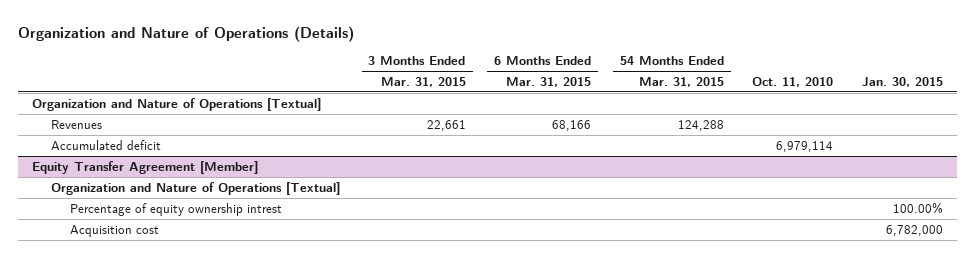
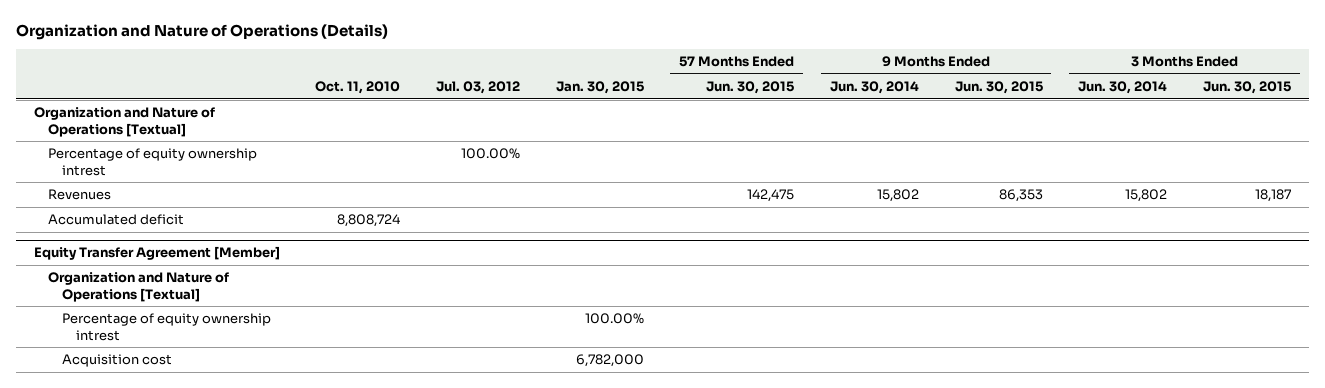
- | 3 Months Ended Mar. 31, 2015 | 6 Months Ended Mar. 31, 2015 | 54 Months Ended Mar. 31, 2015 | Oct. 11, 2010 | Jan. 30, 2015
+ | Oct. 11, 2010 | Jul. 03, 2012 | Jan. 30, 2015 | 57 Months Ended Jun. 30, 2015 | 9 Months Ended Jun. 30, 2014 | 9 Months Ended Jun. 30, 2015 | 3 Months Ended Jun. 30, 2014 | 3 Months Ended Jun. 30, 2015
+ Percentage of equity ownership intrest | | 100.00% | | | | | |
- Accumulated deficit | | | | 6,979,114 |
+ Accumulated deficit | 8,808,724 | | | | | | |

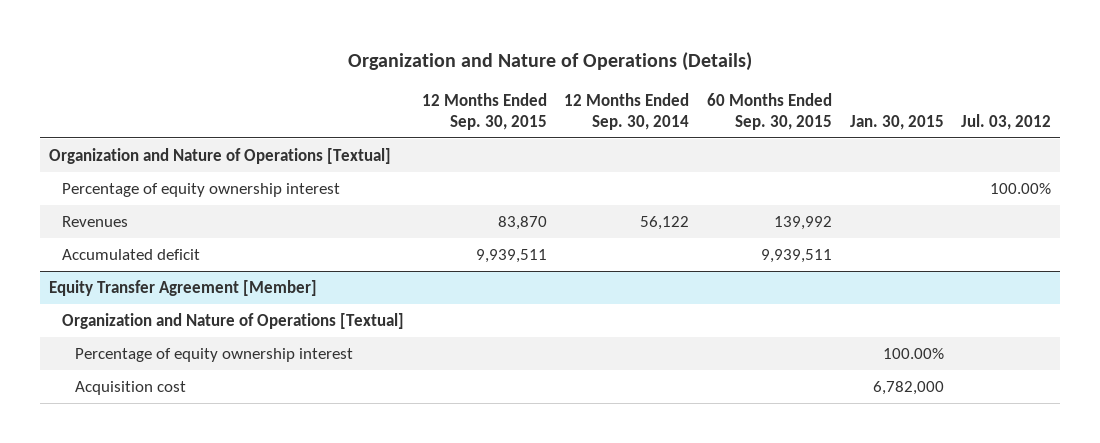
- | Oct. 11, 2010 | Jul. 03, 2012 | Jan. 30, 2015 | 57 Months Ended Jun. 30, 2015 | 9 Months Ended Jun. 30, 2014 | 9 Months Ended Jun. 30, 2015 | 3 Months Ended Jun. 30, 2014 | 3 Months Ended Jun. 30, 2015
+ | 12 Months Ended Sep. 30, 2015 | 12 Months Ended Sep. 30, 2014 | 60 Months Ended Sep. 30, 2015 | Jan. 30, 2015 | Jul. 03, 2012
- Percentage of equity ownership intrest | | 100.00% | | | | | |
+ Percentage of equity ownership interest | | | | | 100.00%
@ Equity Transfer Agreement [Member]
- Percentage of equity ownership intrest | | | 100.00% | | | | |
+ Percentage of equity ownership interest | | | | 100.00% |

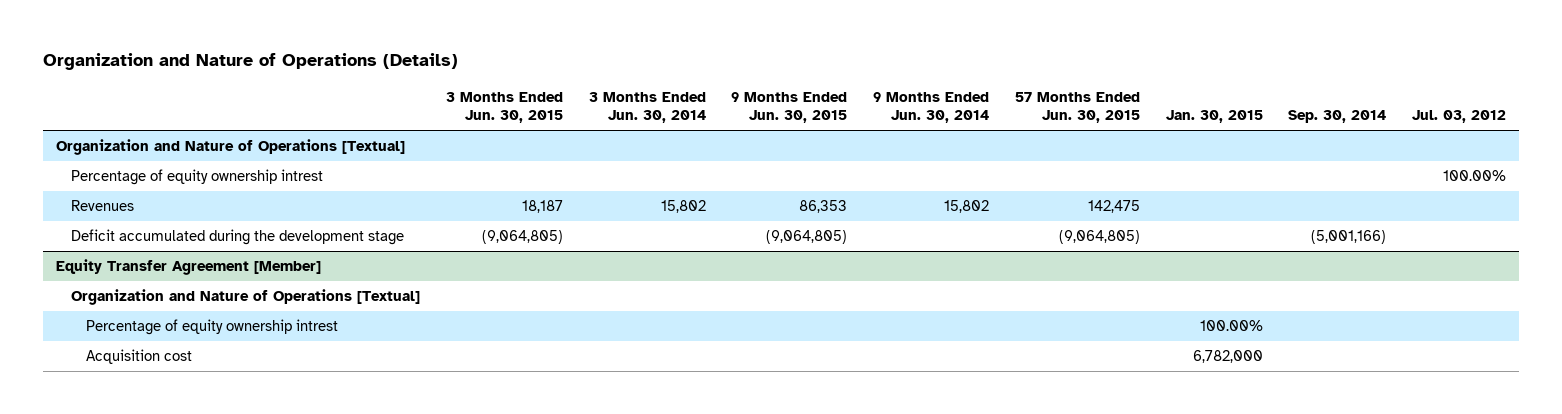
- | 12 Months Ended Sep. 30, 2015 | 12 Months Ended Sep. 30, 2014 | 60 Months Ended Sep. 30, 2015 | Jan. 30, 2015 | Jul. 03, 2012
+ | 3 Months Ended Jun. 30, 2015 | 3 Months Ended Jun. 30, 2014 | 9 Months Ended Jun. 30, 2015 | 9 Months Ended Jun. 30, 2014 | 57 Months Ended Jun. 30, 2015 | Jan. 30, 2015 | Sep. 30, 2014 | Jul. 03, 2012
- Percentage of equity ownership interest | | | | | 100.00%
+ Percentage of equity ownership intrest | | | | | | | | 100.00%
- Accumulated deficit | 9,939,511 | | 9,939,511 | |
+ Deficit accumulated during the development stage | (9,064,805) | | (9,064,805) | | (9,064,805) | | (5,001,166) |
@ Equity Transfer Agreement [Member]
- Percentage of equity ownership interest | | | | 100.00% |
+ Percentage of equity ownership intrest | | | | | | 100.00% | |

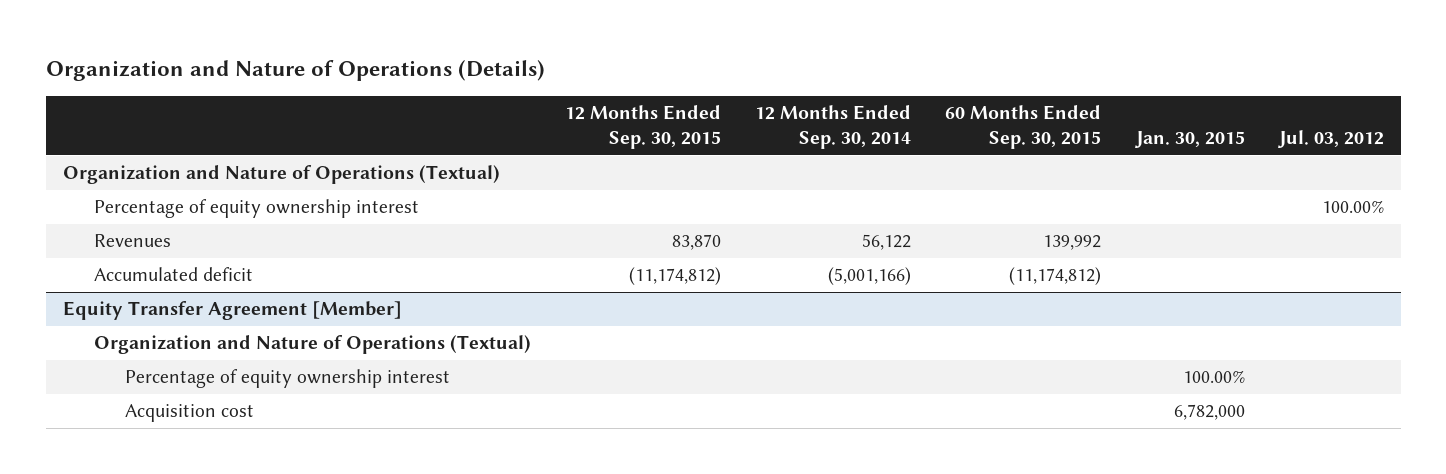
- | 3 Months Ended Jun. 30, 2015 | 3 Months Ended Jun. 30, 2014 | 9 Months Ended Jun. 30, 2015 | 9 Months Ended Jun. 30, 2014 | 57 Months Ended Jun. 30, 2015 | Jan. 30, 2015 | Sep. 30, 2014 | Jul. 03, 2012
+ | 12 Months Ended Sep. 30, 2015 | 12 Months Ended Sep. 30, 2014 | 60 Months Ended Sep. 30, 2015 | Jan. 30, 2015 | Jul. 03, 2012
- Organization and Nature of Operations [Textual]
- Percentage of equity ownership intrest | | | | | | | | 100.00%
+ Organization and Nature of Operations (Textual)
+ Percentage of equity ownership interest | | | | | 100.00%
- Deficit accumulated during the development stage | (9,064,805) | | (9,064,805) | | (9,064,805) | | (5,001,166) |
+ Accumulated deficit | (11,174,812) | (5,001,166) | (11,174,812) | |
@ Equity Transfer Agreement [Member]
- Organization and Nature of Operations [Textual]
- Percentage of equity ownership intrest | | | | | | 100.00% | |
+ Organization and Nature of Operations (Textual)
+ Percentage of equity ownership interest | | | | 100.00% |

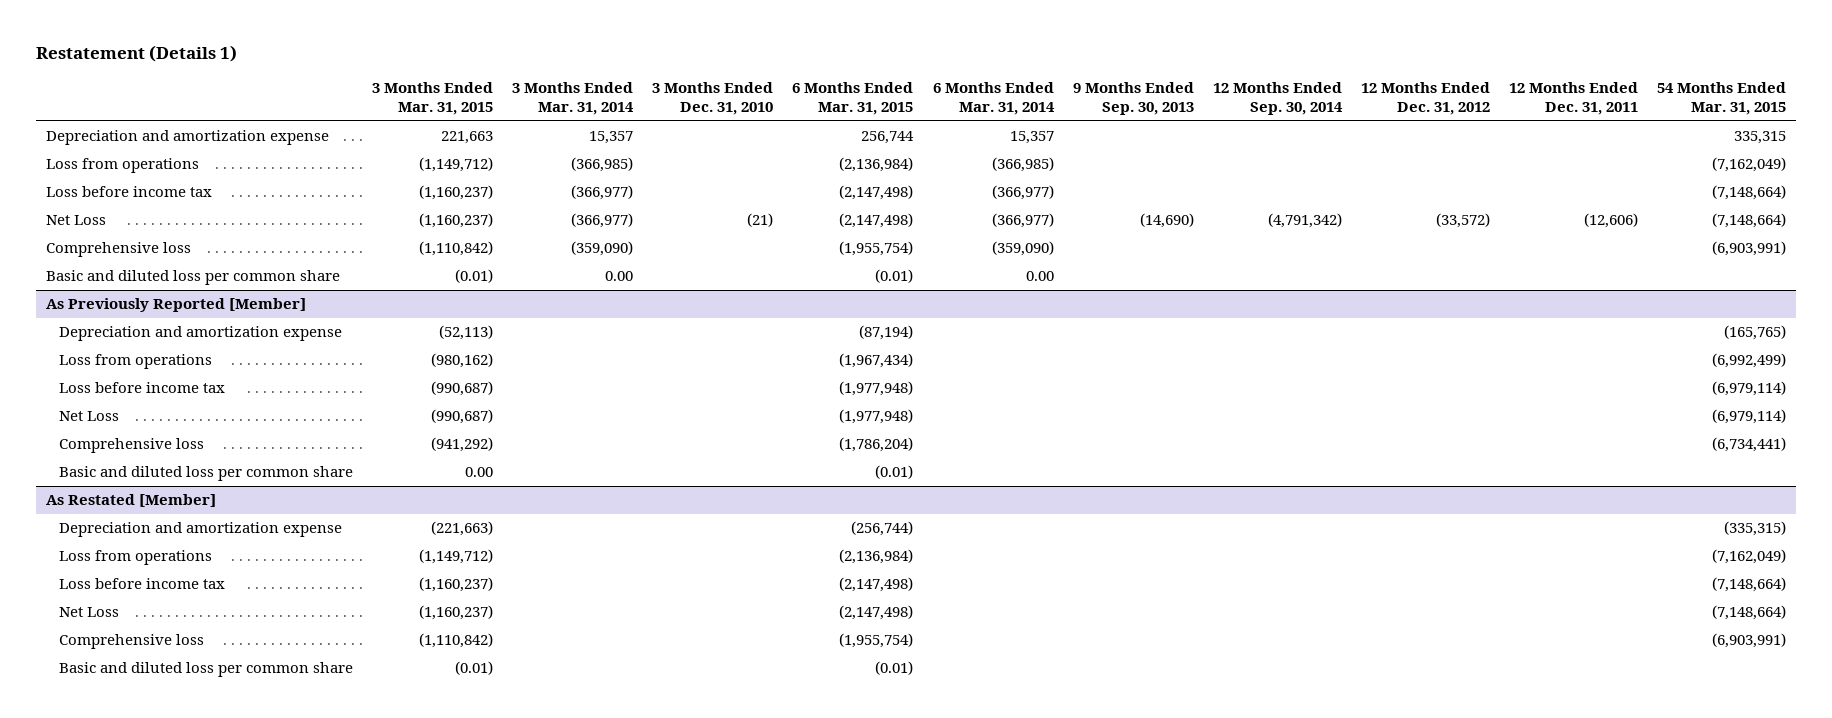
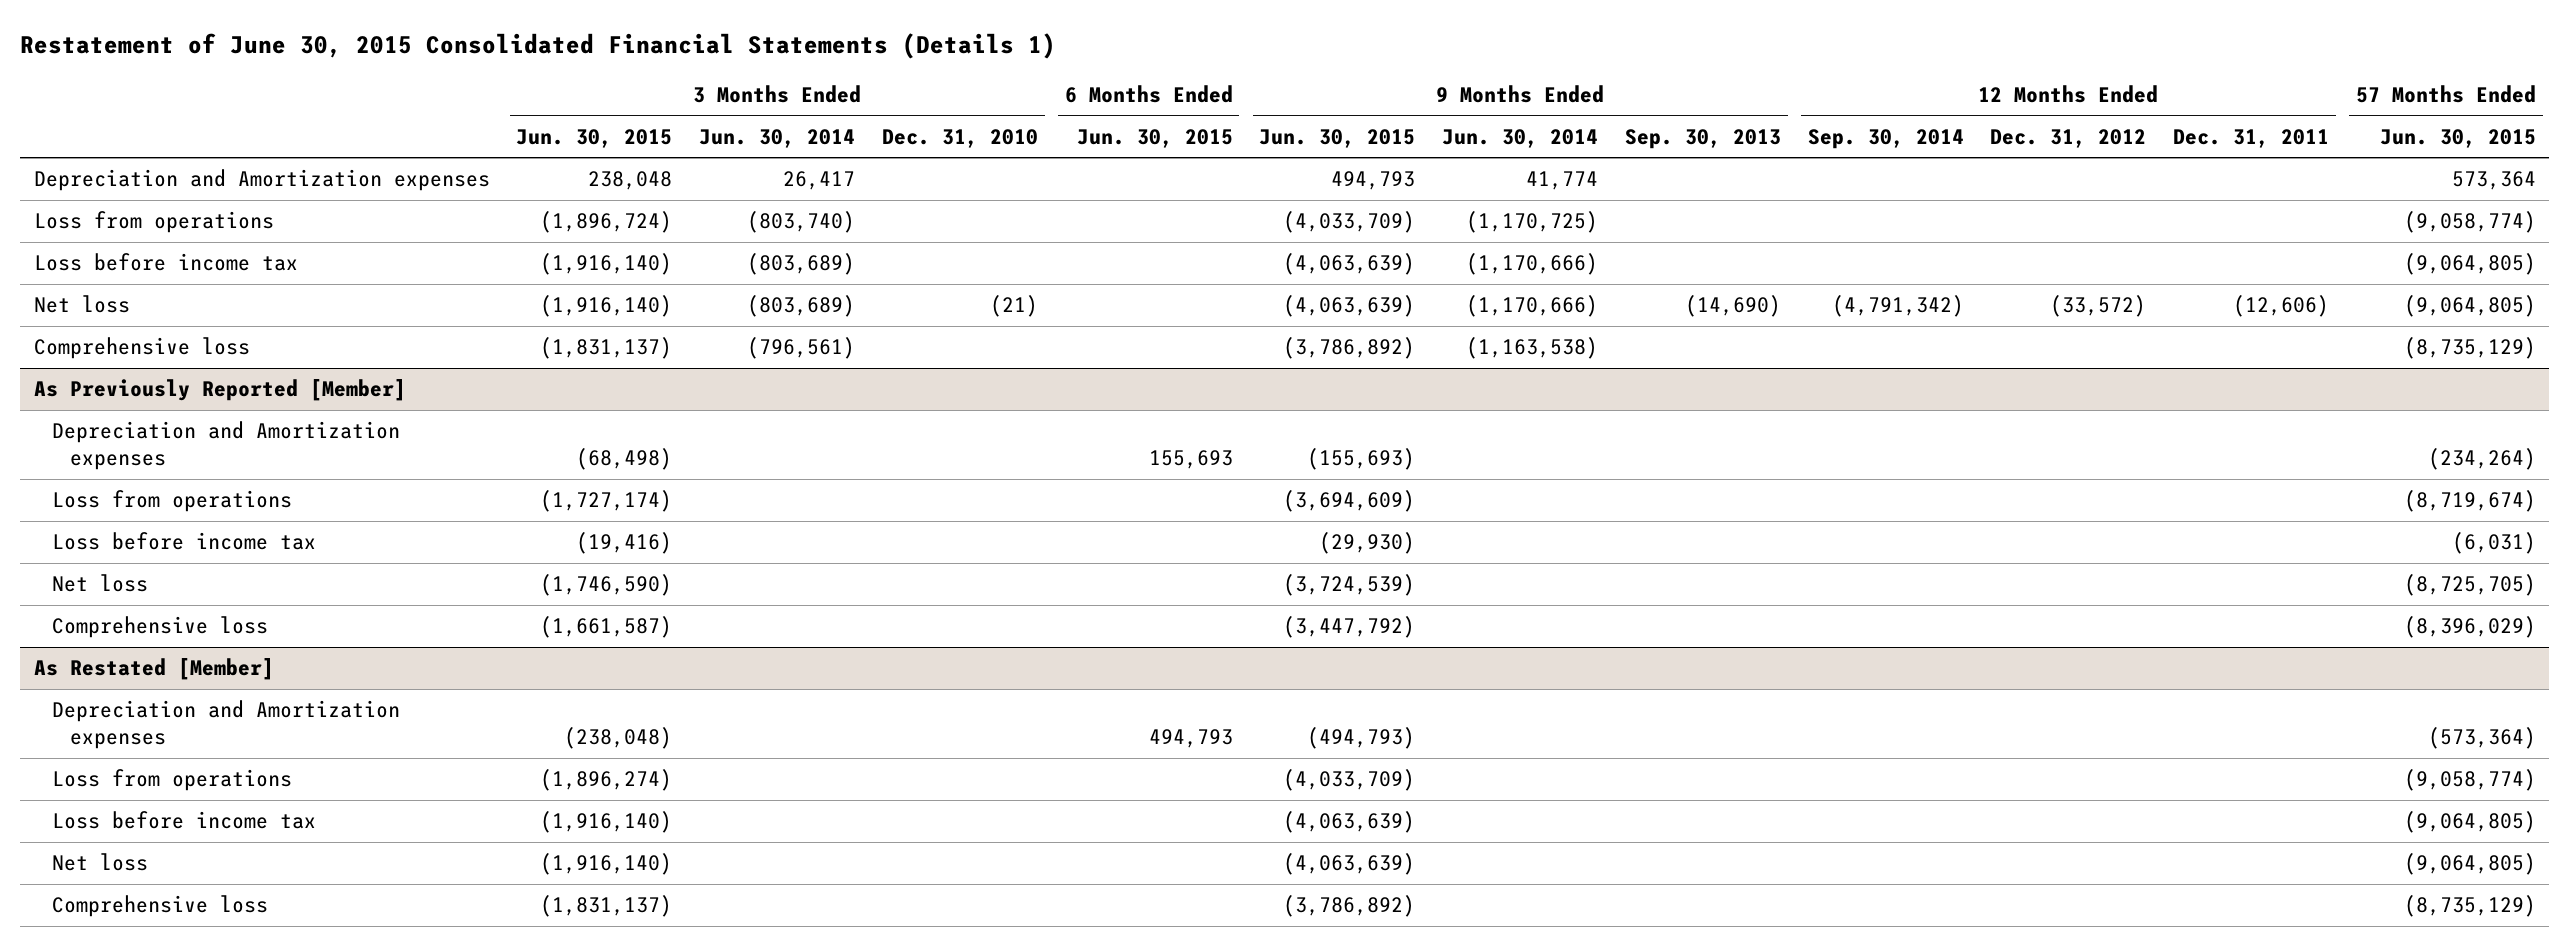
- Restatement (Details 1)
+ Restatement of June 30, 2015 Consolidated Financial Statements (Details 1)
- | 3 Months Ended Mar. 31, 2015 | 3 Months Ended Mar. 31, 2014 | 3 Months Ended Dec. 31, 2010 | 6 Months Ended Mar. 31, 2015 | 6 Months Ended Mar. 31, 2014 | 9 Months Ended Sep. 30, 2013 | 12 Months Ended Sep. 30, 2014 | 12 Months Ended Dec. 31, 2012 | 12 Months Ended Dec. 31, 2011 | 54 Months Ended Mar. 31, 2015
+ | 3 Months Ended Jun. 30, 2015 | 3 Months Ended Jun. 30, 2014 | 3 Months Ended Dec. 31, 2010 | 6 Months Ended Jun. 30, 2015 | 9 Months Ended Jun. 30, 2015 | 9 Months Ended Jun. 30, 2014 | 9 Months Ended Sep. 30, 2013 | 12 Months Ended Sep. 30, 2014 | 12 Months Ended Dec. 31, 2012 | 12 Months Ended Dec. 31, 2011 | 57 Months Ended Jun. 30, 2015
- Depreciation and amortization expense | 221,663 | 15,357 | | 256,744 | 15,357 | | | | | 335,315
+ Depreciation and Amortization expenses | 238,048 | 26,417 | | | 494,793 | 41,774 | | | | | 573,364
- Net Loss | (1,160,237) | (366,977) | (21) | (2,147,498) | (366,977) | (14,690) | (4,791,342) | (33,572) | (12,606) | (7,148,664)
+ Net loss | (1,916,140) | (803,689) | (21) | | (4,063,639) | (1,170,666) | (14,690) | (4,791,342) | (33,572) | (12,606) | (9,064,805)
- Basic and diluted loss per common share | (0.01) | 0.00 | | (0.01) | 0.00 | | | | |
@ As Previously Reported [Member]
- Depreciation and amortization expense | (52,113) | | | (87,194) | | | | | | (165,765)
+ Depreciation and Amortization expenses | (68,498) | | | 155,693 | (155,693) | | | | | | (234,264)
- Net Loss | (990,687) | | | (1,977,948) | | | | | | (6,979,114)
+ Net loss | (1,746,590) | | | | (3,724,539) | | | | | | (8,725,705)
- Basic and diluted loss per common share | 0.00 | | | (0.01) | | | | | |
@ As Restated [Member]
- Depreciation and amortization expense | (221,663) | | | (256,744) | | | | | | (335,315)
+ Depreciation and Amortization expenses | (238,048) | | | 494,793 | (494,793) | | | | | | (573,364)
- Net Loss | (1,160,237) | | | (2,147,498) | | | | | | (7,148,664)
+ Net loss | (1,916,140) | | | | (4,063,639) | | | | | | (9,064,805)
- Basic and diluted loss per common share | (0.01) | | | (0.01) | | | | | |

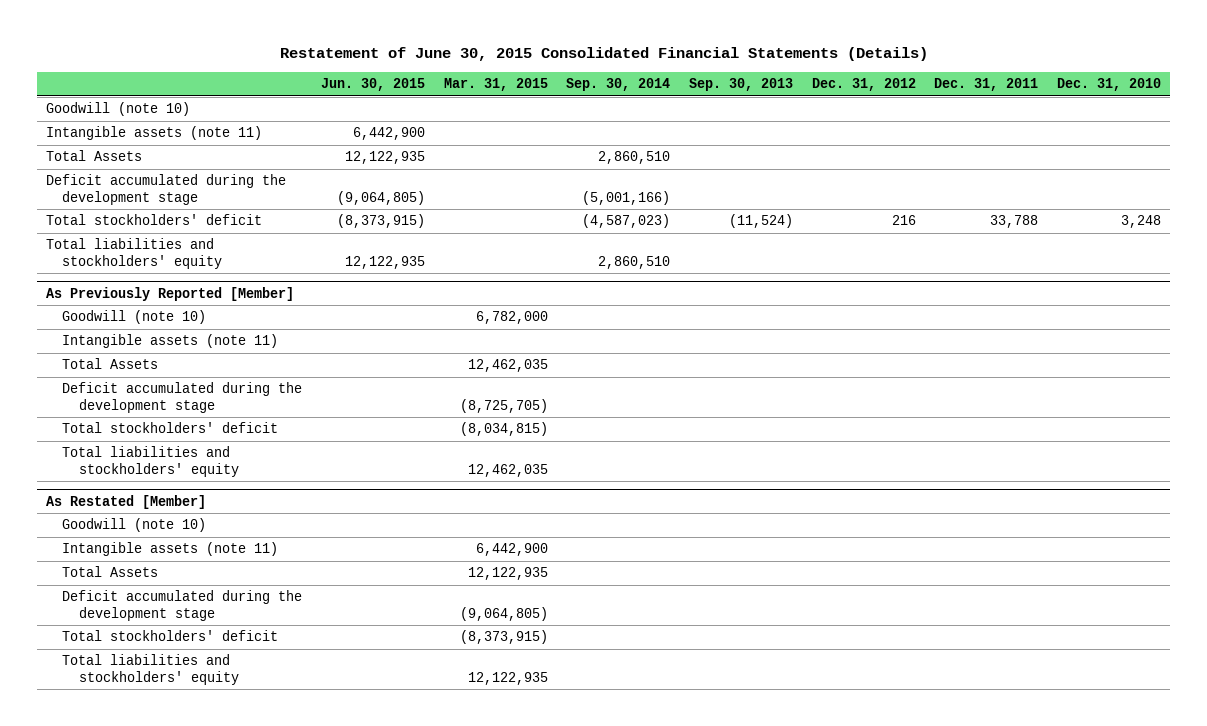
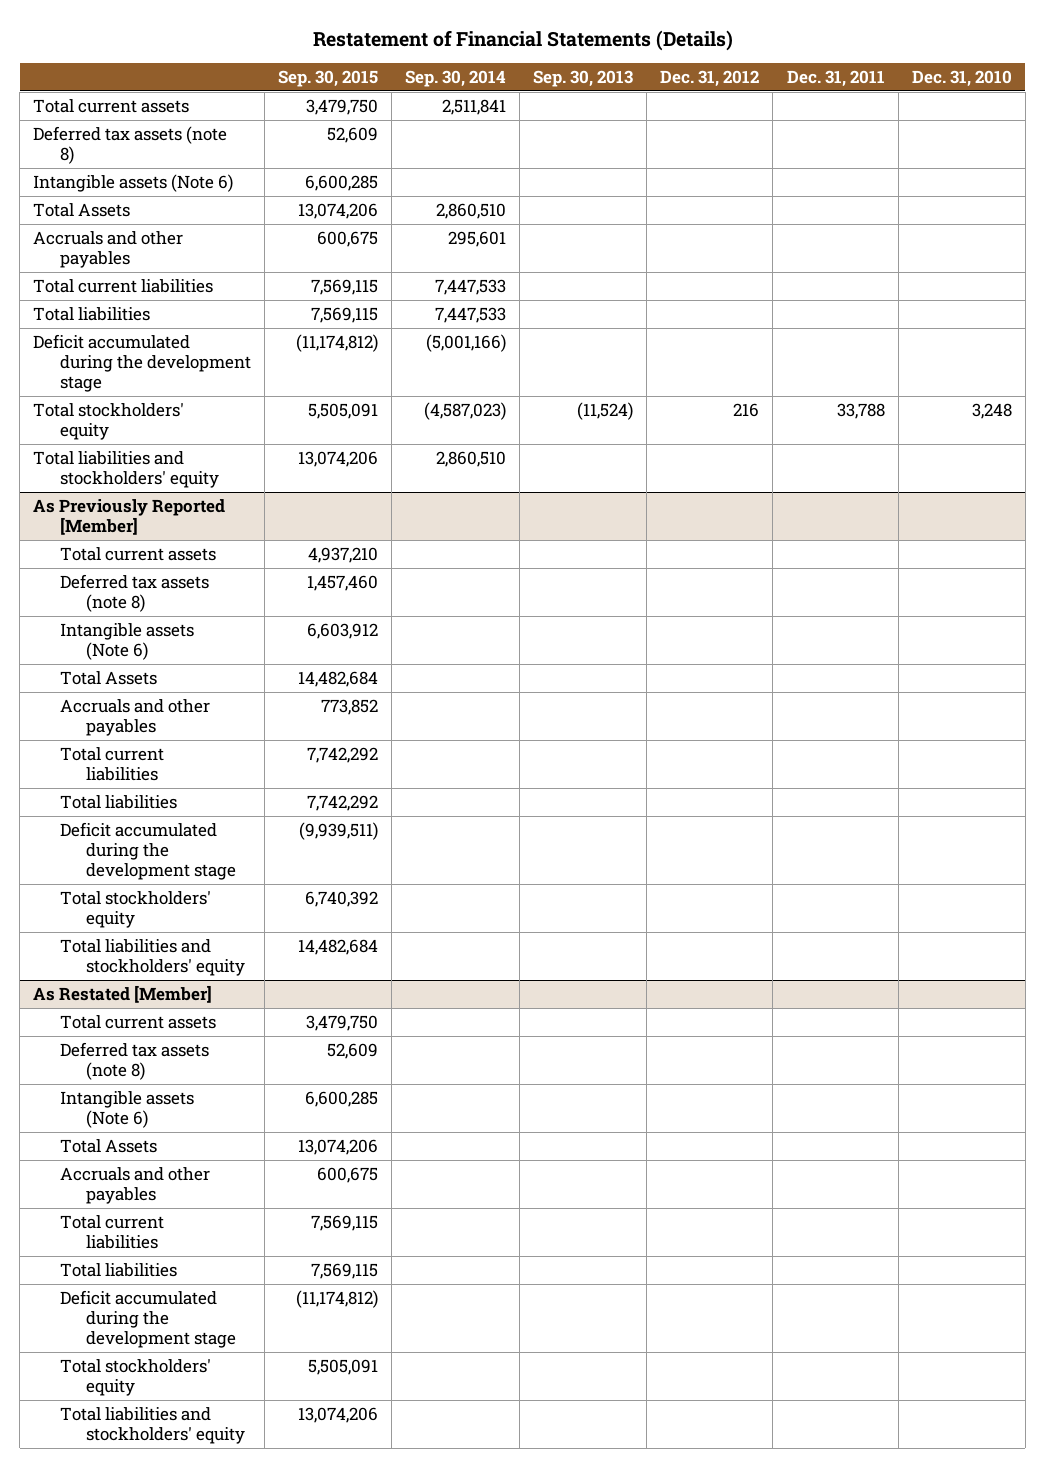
- Restatement of June 30, 2015 Consolidated Financial Statements (Details)
+ Restatement of Financial Statements (Details)
- | Jun. 30, 2015 | Mar. 31, 2015 | Sep. 30, 2014 | Sep. 30, 2013 | Dec. 31, 2012 | Dec. 31, 2011 | Dec. 31, 2010
+ | Sep. 30, 2015 | Sep. 30, 2014 | Sep. 30, 2013 | Dec. 31, 2012 | Dec. 31, 2011 | Dec. 31, 2010
- Goodwill (note 10)
- Intangible assets (note 11) | 6,442,900 | | | | | |
+ Total current assets | 3,479,750 | 2,511,841 | | | |
+ Deferred tax assets (note 8) | 52,609 | | | | |
+ Intangible assets (Note 6) | 6,600,285 | | | | |
+ Accruals and other payables | 600,675 | 295,601 | | | |
+ Total current liabilities | 7,569,115 | 7,447,533 | | | |
+ Total liabilities | 7,569,115 | 7,447,533 | | | |
- Total stockholders' deficit | (8,373,915) | | (4,587,023) | (11,524) | 216 | 33,788 | 3,248
+ Total stockholders' equity | 5,505,091 | (4,587,023) | (11,524) | 216 | 33,788 | 3,248
@ As Previously Reported [Member]
- Goodwill (note 10) | | 6,782,000 | | | | |
- Intangible assets (note 11)
+ Total current assets | 4,937,210 | | | | |
+ Deferred tax assets (note 8) | 1,457,460 | | | | |
+ Intangible assets (Note 6) | 6,603,912 | | | | |
+ Accruals and other payables | 773,852 | | | | |
+ Total current liabilities | 7,742,292 | | | | |
+ Total liabilities | 7,742,292 | | | | |
- Total stockholders' deficit | | (8,034,815) | | | | |
+ Total stockholders' equity | 6,740,392 | | | | |
@ As Restated [Member]
- Goodwill (note 10)
- Intangible assets (note 11) | | 6,442,900 | | | | |
+ Total current assets | 3,479,750 | | | | |
+ Deferred tax assets (note 8) | 52,609 | | | | |
+ Intangible assets (Note 6) | 6,600,285 | | | | |
+ Accruals and other payables | 600,675 | | | | |
+ Total current liabilities | 7,569,115 | | | | |
+ Total liabilities | 7,569,115 | | | | |
- Total stockholders' deficit | | (8,373,915) | | | | |
+ Total stockholders' equity | 5,505,091 | | | | |

